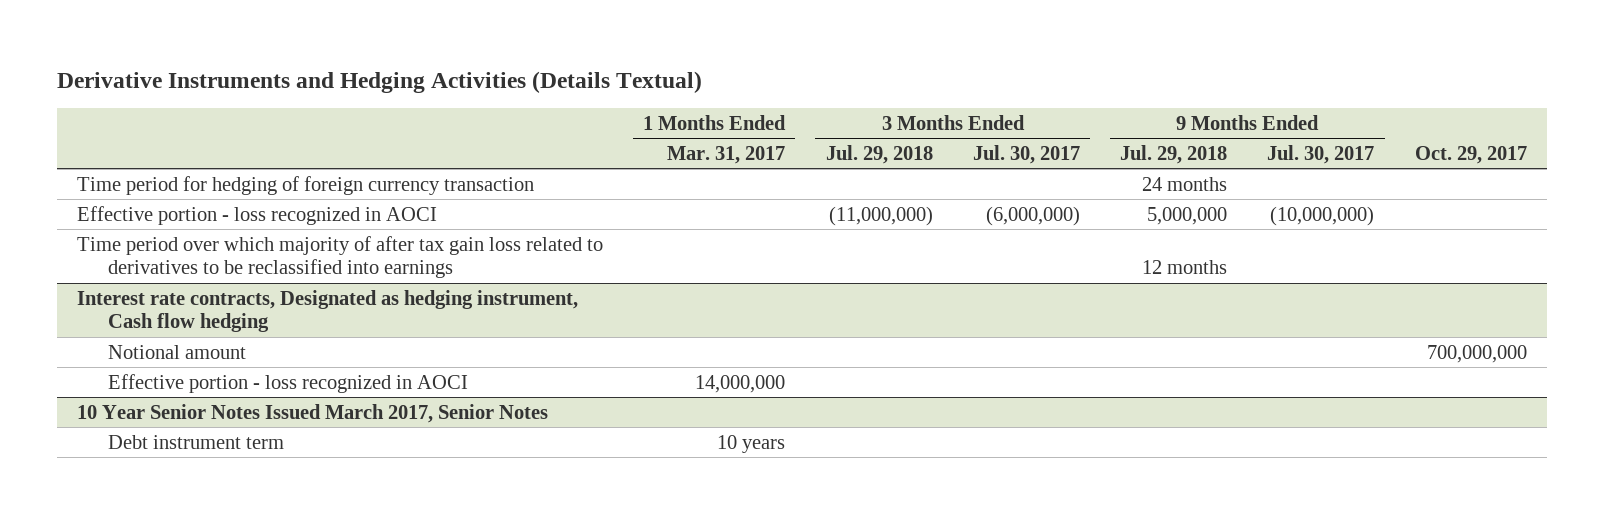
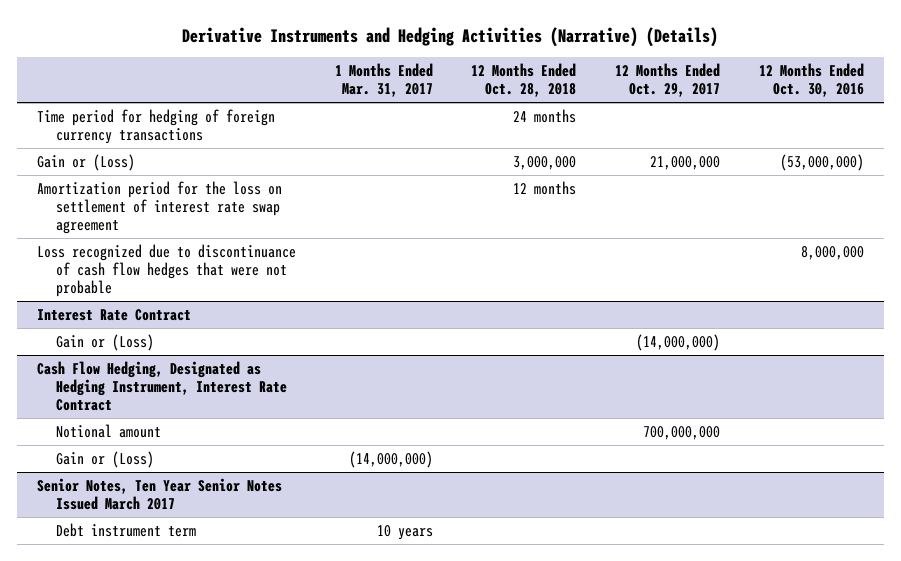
- Derivative Instruments and Hedging Activities (Details Textual)
+ Derivative Instruments and Hedging Activities (Narrative) (Details)
- | 1 Months Ended Mar. 31, 2017 | 3 Months Ended Jul. 29, 2018 | 3 Months Ended Jul. 30, 2017 | 9 Months Ended Jul. 29, 2018 | 9 Months Ended Jul. 30, 2017 | Oct. 29, 2017
+ | 1 Months Ended Mar. 31, 2017 | 12 Months Ended Oct. 28, 2018 | 12 Months Ended Oct. 29, 2017 | 12 Months Ended Oct. 30, 2016
- Time period for hedging of foreign currency transaction | | | | 24 months | |
- Effective portion - loss recognized in AOCI | | (11,000,000) | (6,000,000) | 5,000,000 | (10,000,000) |
- Time period over which majority of after tax gain loss related to derivatives to be reclassified into earnings | | | | 12 months | |
- Interest rate contracts, Designated as hedging instrument, Cash flow hedging
+ Time period for hedging of foreign currency transactions | | 24 months | |
+ Gain or (Loss) | | 3,000,000 | 21,000,000 | (53,000,000)
+ Amortization period for the loss on settlement of interest rate swap agreement | | 12 months | |
+ Loss recognized due to discontinuance of cash flow hedges that were not probable | | | | 8,000,000
+ Interest Rate Contract
+ Gain or (Loss) | | | (14,000,000) |
+ Cash Flow Hedging, Designated as Hedging Instrument, Interest Rate Contract
- Effective portion - loss recognized in AOCI | 14,000,000 | | | | |
- 10 Year Senior Notes Issued March 2017, Senior Notes
+ Gain or (Loss) | (14,000,000) | | |
+ Senior Notes, Ten Year Senior Notes Issued March 2017

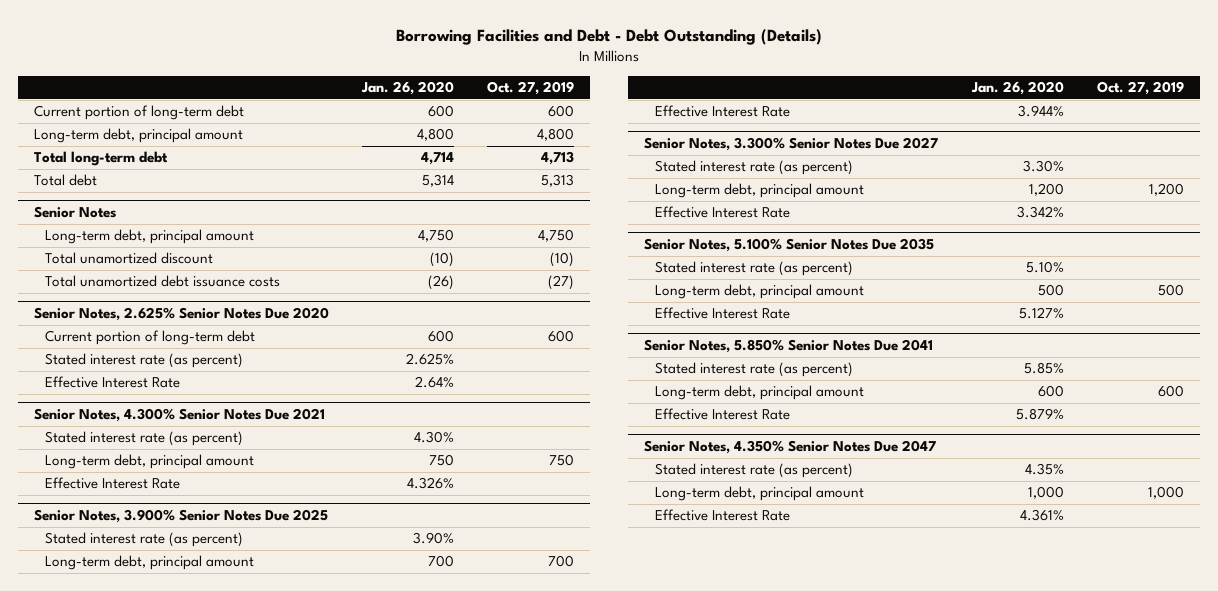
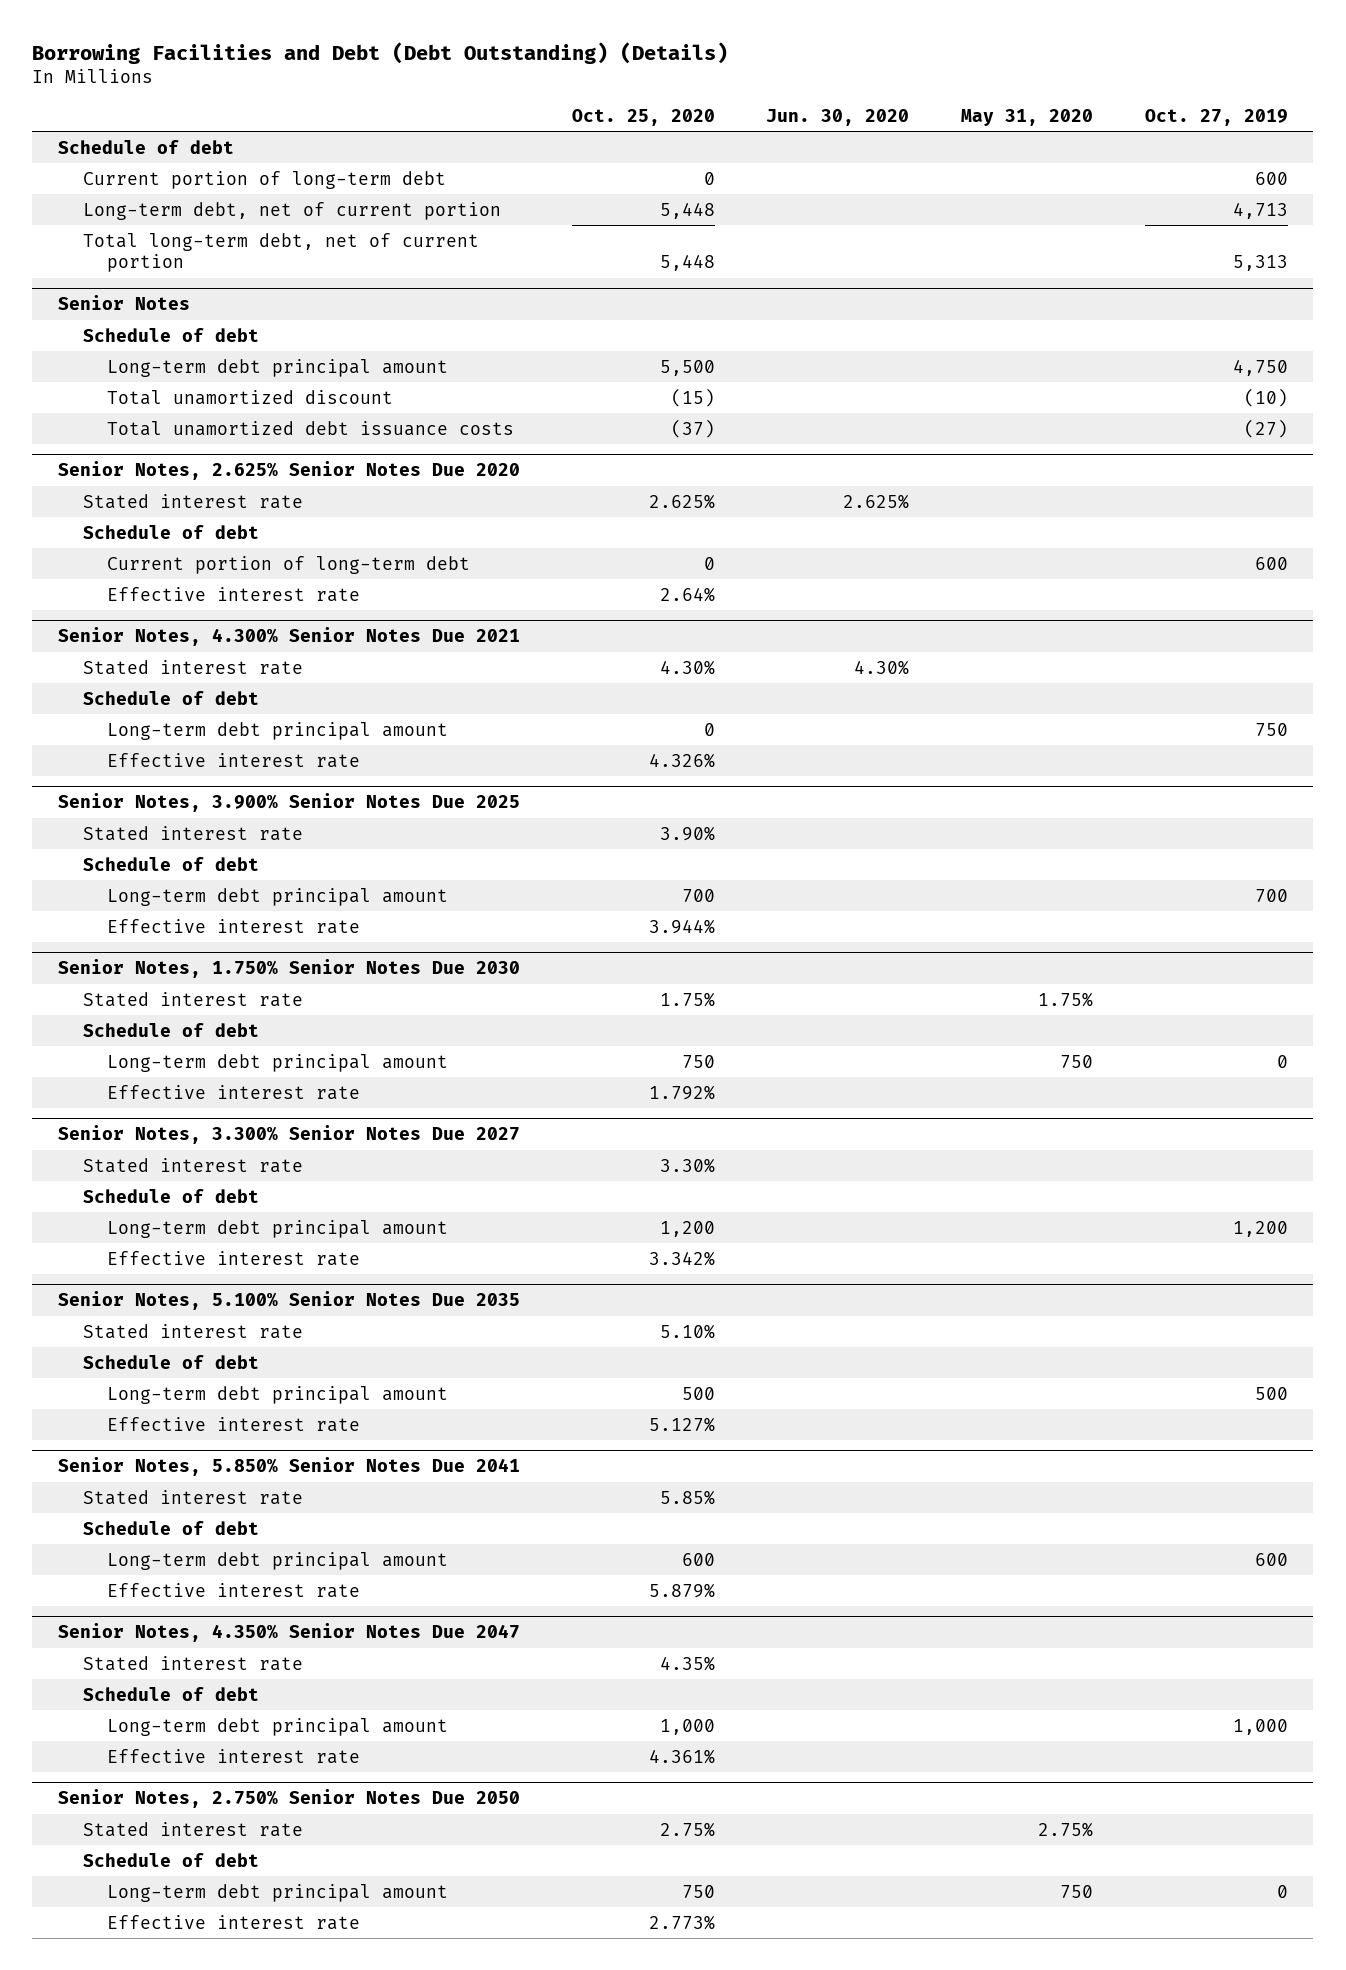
- Borrowing Facilities and Debt - Debt Outstanding (Details)
+ Borrowing Facilities and Debt (Debt Outstanding) (Details)
- | Jan. 26, 2020 | Oct. 27, 2019
+ | Oct. 25, 2020 | Jun. 30, 2020 | May 31, 2020 | Oct. 27, 2019
+ Schedule of debt
- Long-term debt, principal amount | 4,800 | 4,800
- Total long-term debt | 4,714 | 4,713
- Total debt | 5,314 | 5,313
+ Long-term debt, net of current portion | 5,448 | | | 4,713
+ Total long-term debt, net of current portion | 5,448 | | | 5,313
@ Senior Notes
- Long-term debt, principal amount | 4,750 | 4,750
+ Schedule of debt
+ Long-term debt principal amount | 5,500 | | | 4,750
@ Senior Notes, 2.625% Senior Notes Due 2020
+ Stated interest rate | 2.625% | 2.625% | |
+ Schedule of debt
- Stated interest rate (as percent) | 2.625% |
- Effective Interest Rate | 2.64% |
+ Effective interest rate | 2.64% | | |
@ Senior Notes, 4.300% Senior Notes Due 2021
- Stated interest rate (as percent) | 4.30% |
- Long-term debt, principal amount | 750 | 750
- Effective Interest Rate | 4.326% |
+ Stated interest rate | 4.30% | 4.30% | |
+ Schedule of debt
+ Long-term debt principal amount | 0 | | | 750
+ Effective interest rate | 4.326% | | |
@ Senior Notes, 3.900% Senior Notes Due 2025
- Stated interest rate (as percent) | 3.90% |
- Long-term debt, principal amount | 700 | 700
- Effective Interest Rate | 3.944% |
+ Stated interest rate | 3.90% | | |
+ Schedule of debt
+ Long-term debt principal amount | 700 | | | 700
+ Effective interest rate | 3.944% | | |
+ Senior Notes, 1.750% Senior Notes Due 2030
+ Stated interest rate | 1.75% | | 1.75% |
+ Schedule of debt
+ Long-term debt principal amount | 750 | | 750 | 0
+ Effective interest rate | 1.792% | | |
@ Senior Notes, 3.300% Senior Notes Due 2027
- Stated interest rate (as percent) | 3.30% |
- Long-term debt, principal amount | 1,200 | 1,200
- Effective Interest Rate | 3.342% |
+ Stated interest rate | 3.30% | | |
+ Schedule of debt
+ Long-term debt principal amount | 1,200 | | | 1,200
+ Effective interest rate | 3.342% | | |
@ Senior Notes, 5.100% Senior Notes Due 2035
- Stated interest rate (as percent) | 5.10% |
- Long-term debt, principal amount | 500 | 500
- Effective Interest Rate | 5.127% |
+ Stated interest rate | 5.10% | | |
+ Schedule of debt
+ Long-term debt principal amount | 500 | | | 500
+ Effective interest rate | 5.127% | | |
@ Senior Notes, 5.850% Senior Notes Due 2041
- Stated interest rate (as percent) | 5.85% |
- Long-term debt, principal amount | 600 | 600
- Effective Interest Rate | 5.879% |
+ Stated interest rate | 5.85% | | |
+ Schedule of debt
+ Long-term debt principal amount | 600 | | | 600
+ Effective interest rate | 5.879% | | |
@ Senior Notes, 4.350% Senior Notes Due 2047
- Stated interest rate (as percent) | 4.35% |
- Long-term debt, principal amount | 1,000 | 1,000
- Effective Interest Rate | 4.361% |
+ Stated interest rate | 4.35% | | |
+ Schedule of debt
+ Long-term debt principal amount | 1,000 | | | 1,000
+ Effective interest rate | 4.361% | | |
+ Senior Notes, 2.750% Senior Notes Due 2050
+ Stated interest rate | 2.75% | | 2.75% |
+ Schedule of debt
+ Long-term debt principal amount | 750 | | 750 | 0
+ Effective interest rate | 2.773% | | |

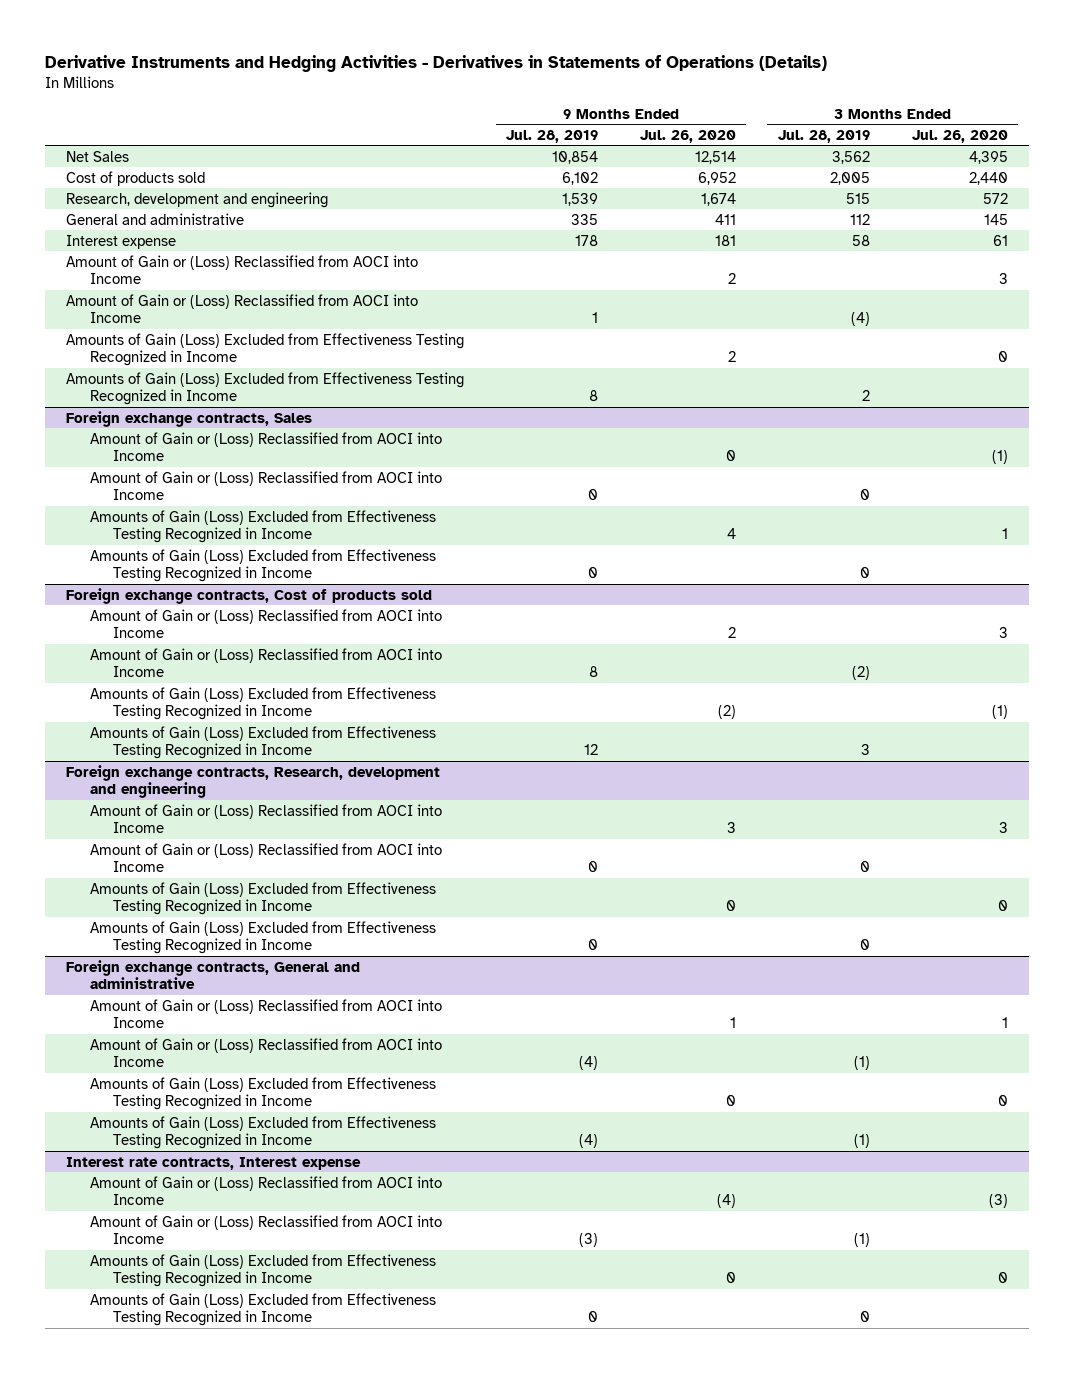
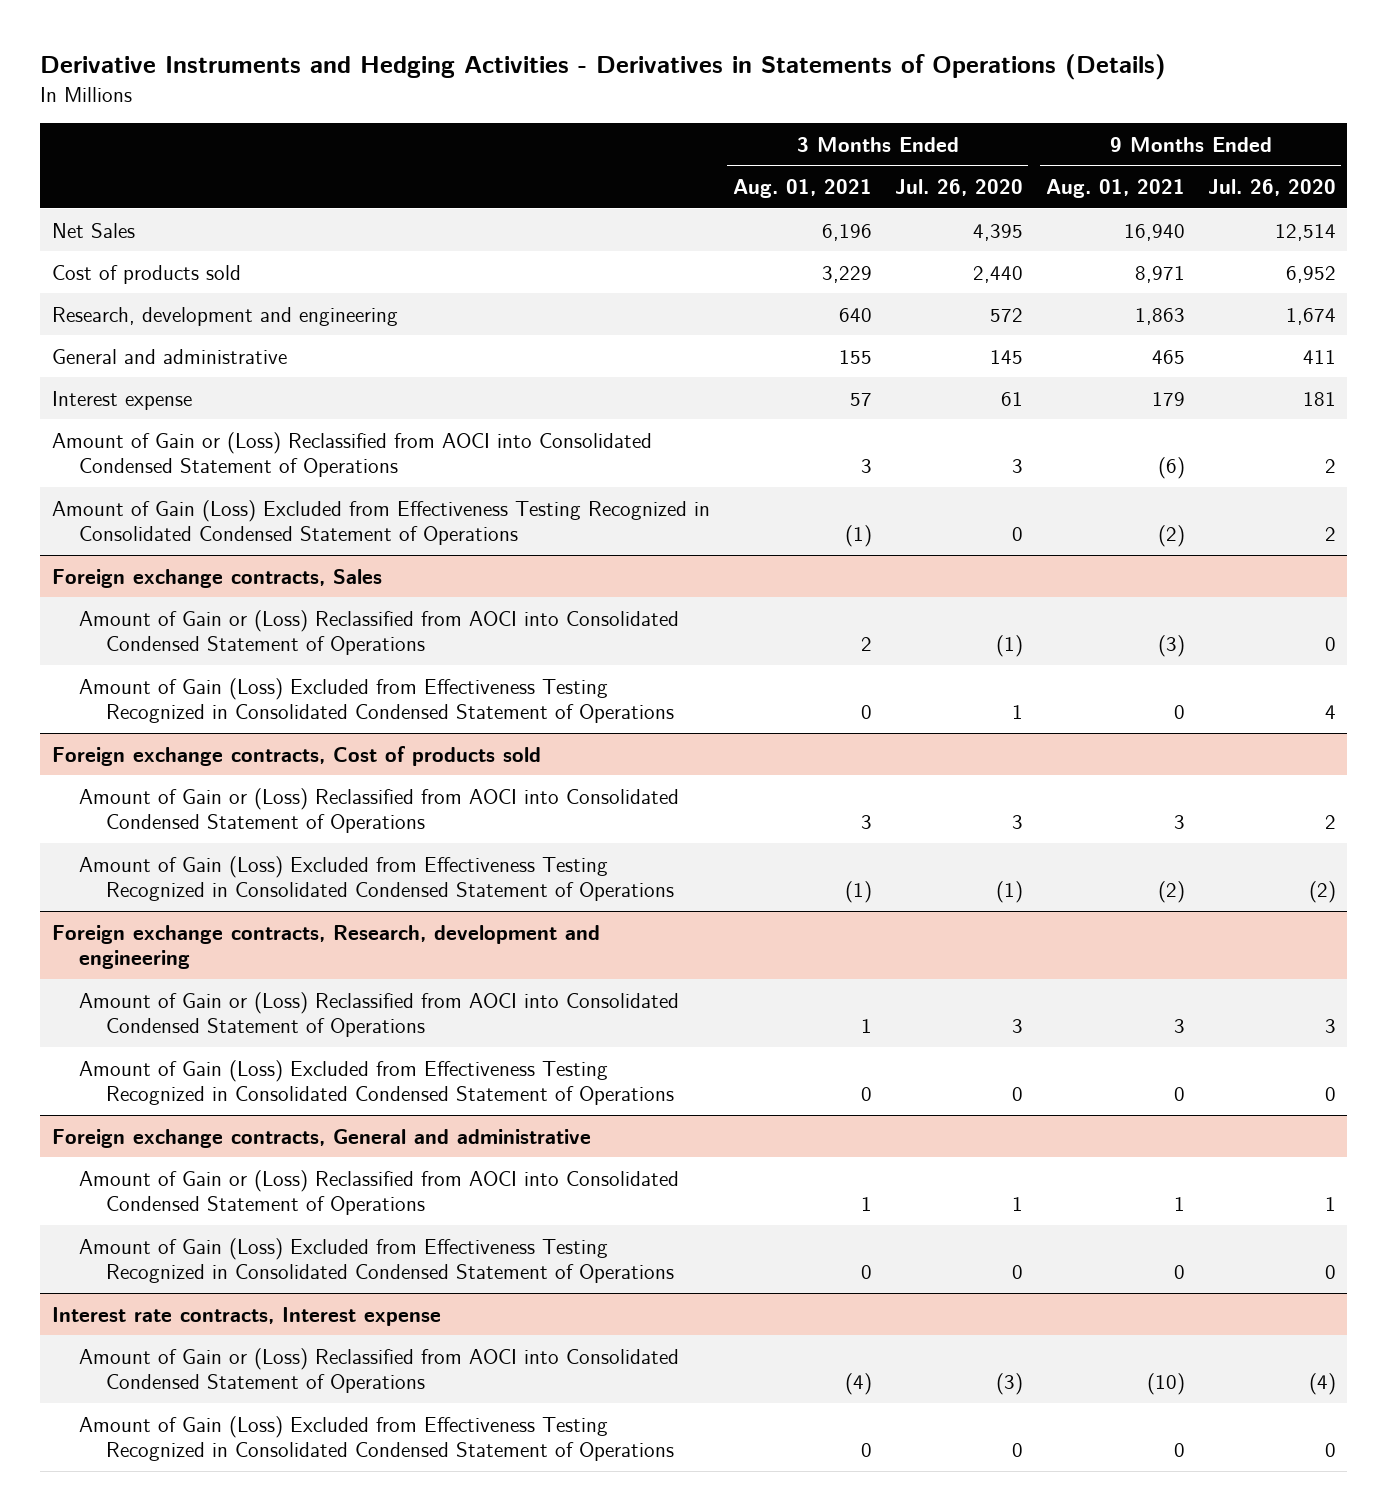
- | 9 Months Ended Jul. 28, 2019 | 9 Months Ended Jul. 26, 2020 | 3 Months Ended Jul. 28, 2019 | 3 Months Ended Jul. 26, 2020
+ | 3 Months Ended Aug. 01, 2021 | 3 Months Ended Jul. 26, 2020 | 9 Months Ended Aug. 01, 2021 | 9 Months Ended Jul. 26, 2020
- Amount of Gain or (Loss) Reclassified from AOCI into Income | | 2 | | 3
- Amount of Gain or (Loss) Reclassified from AOCI into Income | 1 | | (4) |
- Amounts of Gain (Loss) Excluded from Effectiveness Testing Recognized in Income | | 2 | | 0
- Amounts of Gain (Loss) Excluded from Effectiveness Testing Recognized in Income | 8 | | 2 |
+ Amount of Gain or (Loss) Reclassified from AOCI into Consolidated Condensed Statement of Operations | 3 | 3 | (6) | 2
+ Amount of Gain (Loss) Excluded from Effectiveness Testing Recognized in Consolidated Condensed Statement of Operations | (1) | 0 | (2) | 2
@ Foreign exchange contracts, Sales
- Amount of Gain or (Loss) Reclassified from AOCI into Income | | 0 | | (1)
- Amount of Gain or (Loss) Reclassified from AOCI into Income | 0 | | 0 |
- Amounts of Gain (Loss) Excluded from Effectiveness Testing Recognized in Income | | 4 | | 1
- Amounts of Gain (Loss) Excluded from Effectiveness Testing Recognized in Income | 0 | | 0 |
+ Amount of Gain or (Loss) Reclassified from AOCI into Consolidated Condensed Statement of Operations | 2 | (1) | (3) | 0
+ Amount of Gain (Loss) Excluded from Effectiveness Testing Recognized in Consolidated Condensed Statement of Operations | 0 | 1 | 0 | 4
@ Foreign exchange contracts, Cost of products sold
- Amount of Gain or (Loss) Reclassified from AOCI into Income | | 2 | | 3
- Amount of Gain or (Loss) Reclassified from AOCI into Income | 8 | | (2) |
- Amounts of Gain (Loss) Excluded from Effectiveness Testing Recognized in Income | | (2) | | (1)
- Amounts of Gain (Loss) Excluded from Effectiveness Testing Recognized in Income | 12 | | 3 |
+ Amount of Gain or (Loss) Reclassified from AOCI into Consolidated Condensed Statement of Operations | 3 | 3 | 3 | 2
+ Amount of Gain (Loss) Excluded from Effectiveness Testing Recognized in Consolidated Condensed Statement of Operations | (1) | (1) | (2) | (2)
@ Foreign exchange contracts, Research, development and engineering
- Amount of Gain or (Loss) Reclassified from AOCI into Income | | 3 | | 3
- Amount of Gain or (Loss) Reclassified from AOCI into Income | 0 | | 0 |
- Amounts of Gain (Loss) Excluded from Effectiveness Testing Recognized in Income | | 0 | | 0
- Amounts of Gain (Loss) Excluded from Effectiveness Testing Recognized in Income | 0 | | 0 |
+ Amount of Gain or (Loss) Reclassified from AOCI into Consolidated Condensed Statement of Operations | 1 | 3 | 3 | 3
+ Amount of Gain (Loss) Excluded from Effectiveness Testing Recognized in Consolidated Condensed Statement of Operations | 0 | 0 | 0 | 0
@ Foreign exchange contracts, General and administrative
- Amount of Gain or (Loss) Reclassified from AOCI into Income | | 1 | | 1
- Amount of Gain or (Loss) Reclassified from AOCI into Income | (4) | | (1) |
- Amounts of Gain (Loss) Excluded from Effectiveness Testing Recognized in Income | | 0 | | 0
- Amounts of Gain (Loss) Excluded from Effectiveness Testing Recognized in Income | (4) | | (1) |
+ Amount of Gain or (Loss) Reclassified from AOCI into Consolidated Condensed Statement of Operations | 1 | 1 | 1 | 1
+ Amount of Gain (Loss) Excluded from Effectiveness Testing Recognized in Consolidated Condensed Statement of Operations | 0 | 0 | 0 | 0
@ Interest rate contracts, Interest expense
- Amount of Gain or (Loss) Reclassified from AOCI into Income | | (4) | | (3)
- Amount of Gain or (Loss) Reclassified from AOCI into Income | (3) | | (1) |
- Amounts of Gain (Loss) Excluded from Effectiveness Testing Recognized in Income | | 0 | | 0
- Amounts of Gain (Loss) Excluded from Effectiveness Testing Recognized in Income | 0 | | 0 |
+ Amount of Gain or (Loss) Reclassified from AOCI into Consolidated Condensed Statement of Operations | (4) | (3) | (10) | (4)
+ Amount of Gain (Loss) Excluded from Effectiveness Testing Recognized in Consolidated Condensed Statement of Operations | 0 | 0 | 0 | 0

